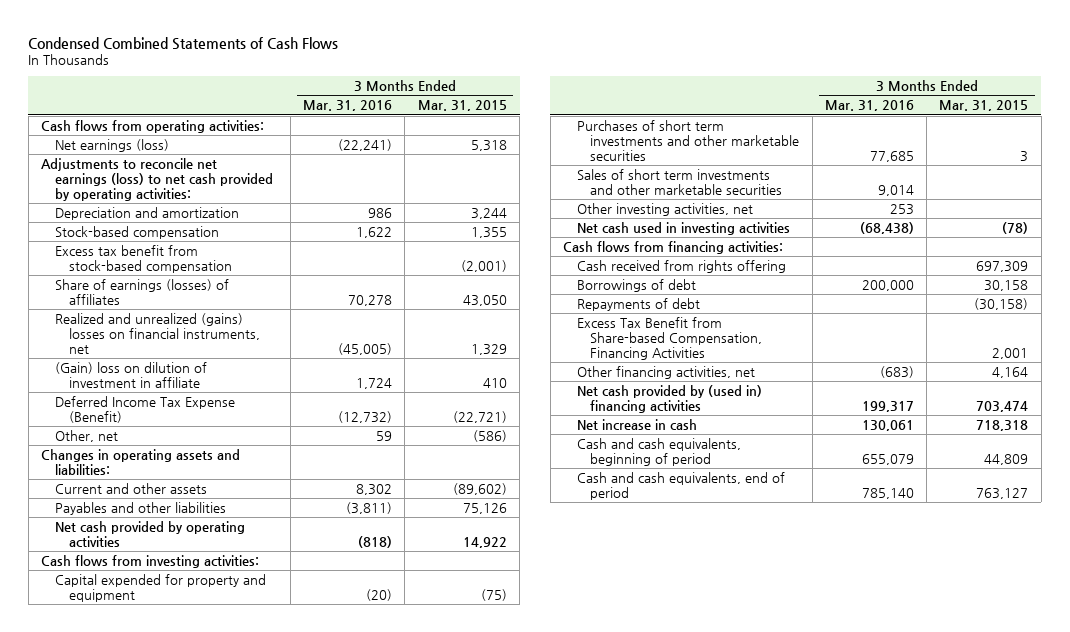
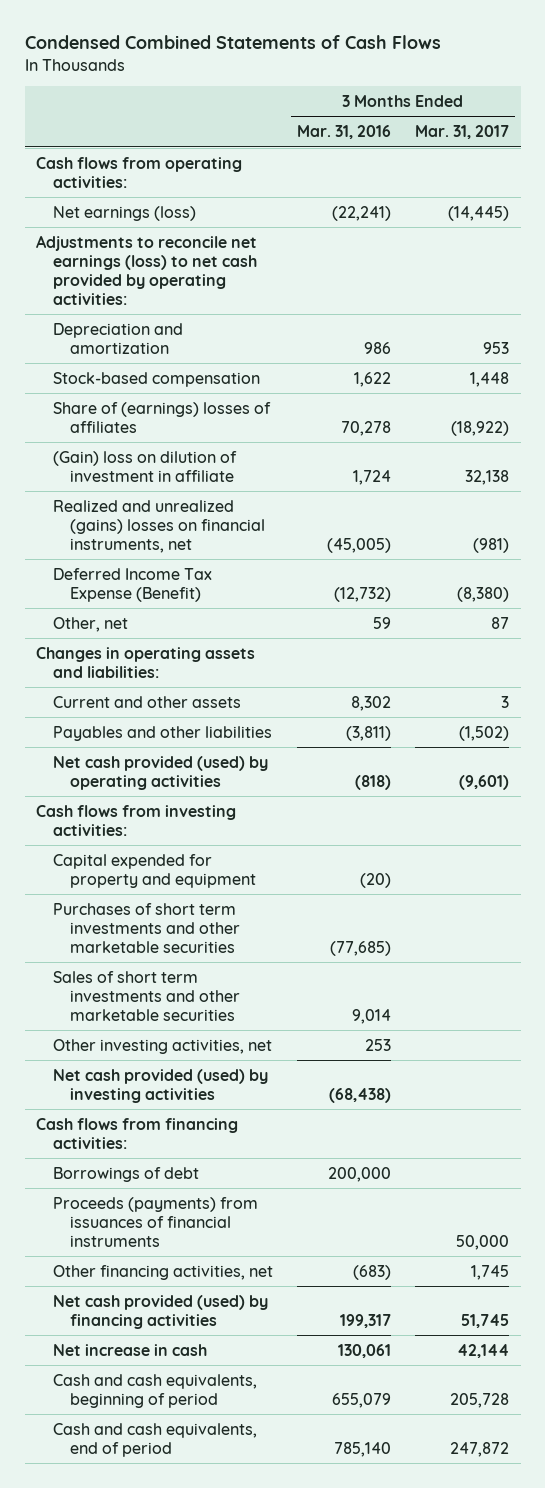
- | 3 Months Ended Mar. 31, 2016 | 3 Months Ended Mar. 31, 2015
+ | 3 Months Ended Mar. 31, 2016 | 3 Months Ended Mar. 31, 2017
- Excess tax benefit from stock-based compensation | | (2,001)
- Share of earnings (losses) of affiliates | 70,278 | 43,050
+ Share of (earnings) losses of affiliates | 70,278 | (18,922)
moved down: Realized and unrealized (gains) losses on financial instruments, net | (45,005) | (981)
- Net cash provided by operating activities | (818) | 14,922
+ Net cash provided (used) by operating activities | (818) | (9,601)
- Purchases of short term investments and other marketable securities | 77,685 | 3
+ Purchases of short term investments and other marketable securities | (77,685) |
- Net cash used in investing activities | (68,438) | (78)
+ Net cash provided (used) by investing activities | (68,438) |
- Cash received from rights offering | | 697,309
- Repayments of debt | | (30,158)
- Excess Tax Benefit from Share-based Compensation, Financing Activities | | 2,001
+ Proceeds (payments) from issuances of financial instruments | | 50,000
- Net cash provided by (used in) financing activities | 199,317 | 703,474
+ Net cash provided (used) by financing activities | 199,317 | 51,745

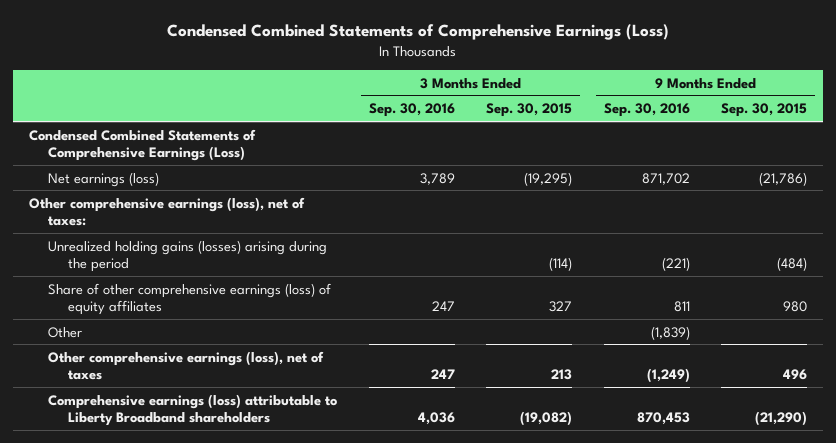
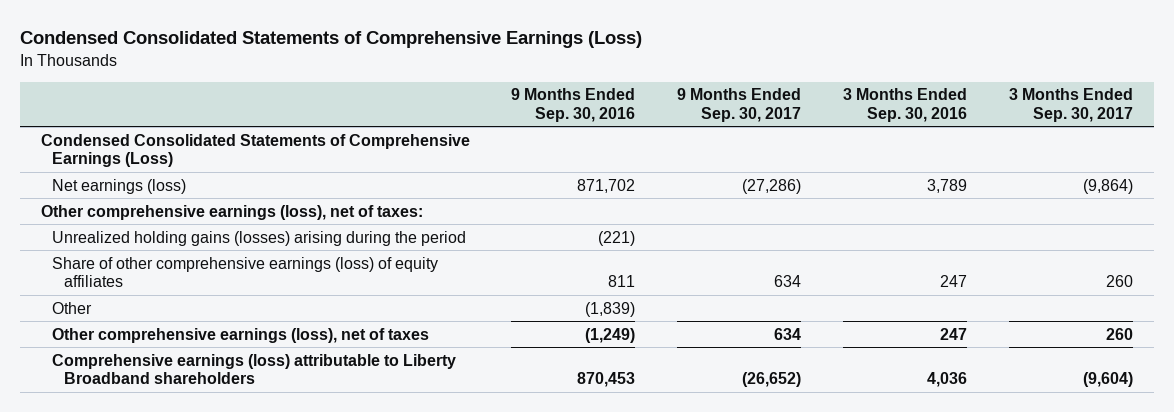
- Condensed Combined Statements of Comprehensive Earnings (Loss)
+ Condensed Consolidated Statements of Comprehensive Earnings (Loss)
- | 3 Months Ended Sep. 30, 2016 | 3 Months Ended Sep. 30, 2015 | 9 Months Ended Sep. 30, 2016 | 9 Months Ended Sep. 30, 2015
+ | 9 Months Ended Sep. 30, 2016 | 9 Months Ended Sep. 30, 2017 | 3 Months Ended Sep. 30, 2016 | 3 Months Ended Sep. 30, 2017
- Condensed Combined Statements of Comprehensive Earnings (Loss)
+ Condensed Consolidated Statements of Comprehensive Earnings (Loss)

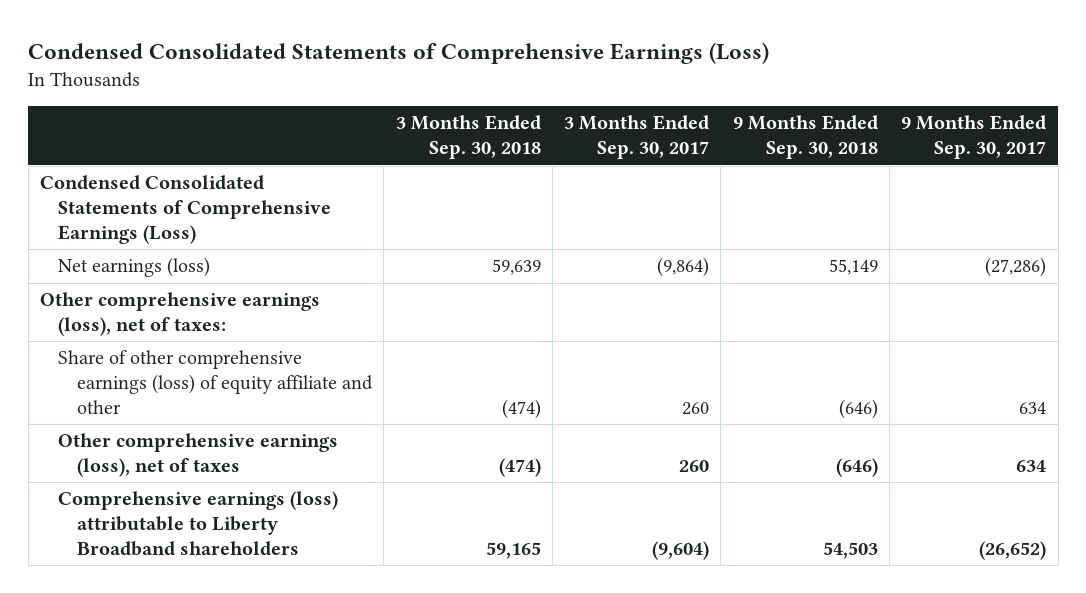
- | 9 Months Ended Sep. 30, 2016 | 9 Months Ended Sep. 30, 2017 | 3 Months Ended Sep. 30, 2016 | 3 Months Ended Sep. 30, 2017
+ | 3 Months Ended Sep. 30, 2018 | 3 Months Ended Sep. 30, 2017 | 9 Months Ended Sep. 30, 2018 | 9 Months Ended Sep. 30, 2017
- Unrealized holding gains (losses) arising during the period | (221) | | |
- Share of other comprehensive earnings (loss) of equity affiliates | 811 | 634 | 247 | 260
- Other | (1,839) | | |
+ Share of other comprehensive earnings (loss) of equity affiliate and other | (474) | 260 | (646) | 634

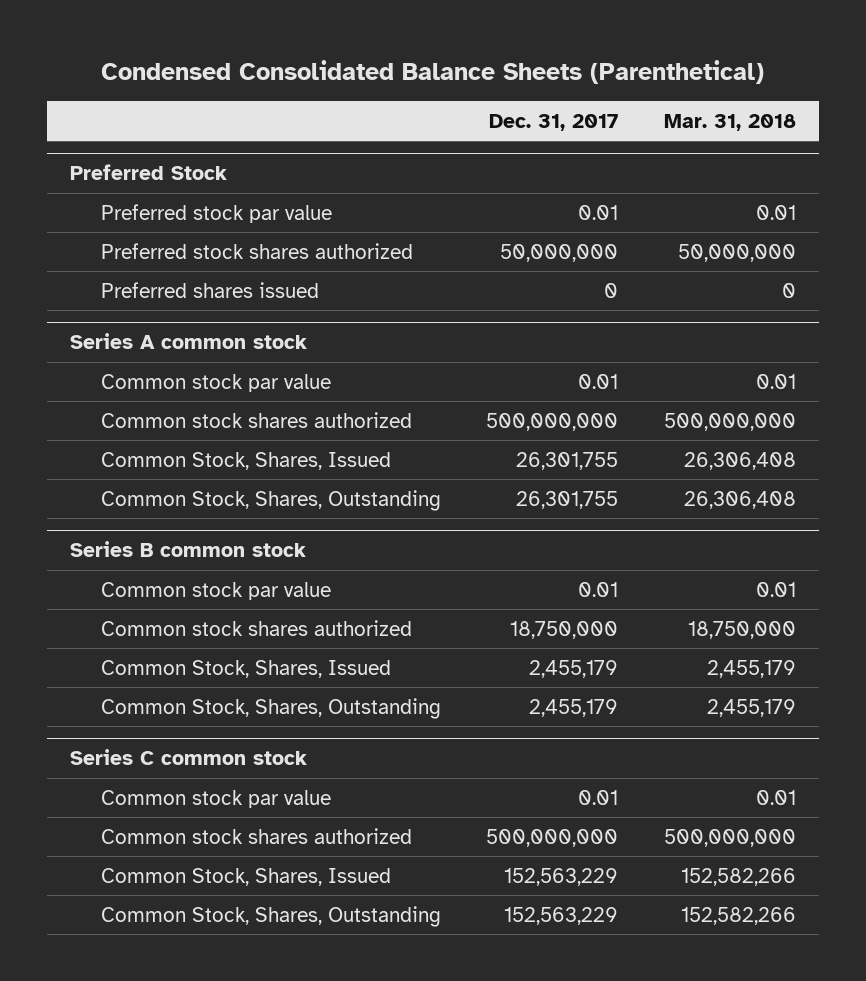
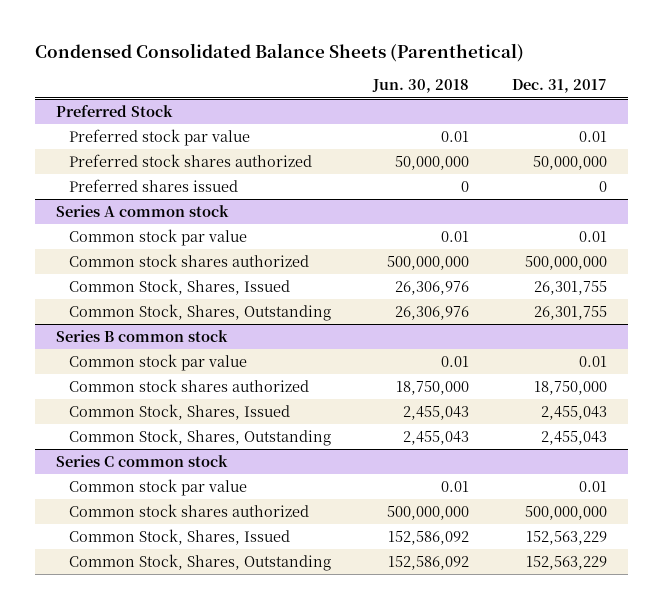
- | Dec. 31, 2017 | Mar. 31, 2018
+ | Jun. 30, 2018 | Dec. 31, 2017
@ Series B common stock
- Common Stock, Shares, Issued | 2,455,179 | 2,455,179
- Common Stock, Shares, Outstanding | 2,455,179 | 2,455,179
+ Common Stock, Shares, Issued | 2,455,043 | 2,455,043
+ Common Stock, Shares, Outstanding | 2,455,043 | 2,455,043

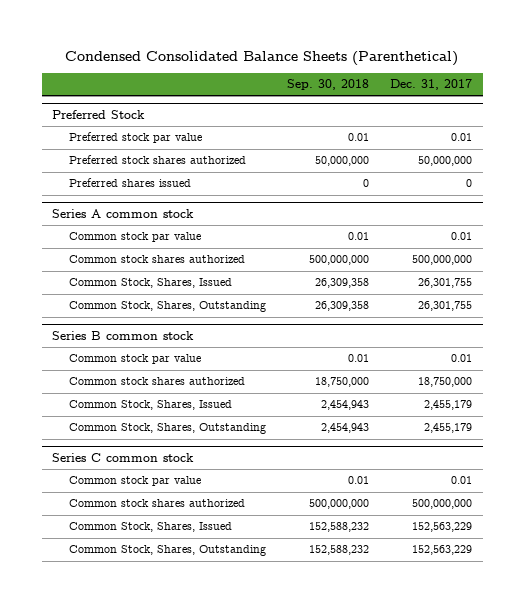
- | Jun. 30, 2018 | Dec. 31, 2017
+ | Sep. 30, 2018 | Dec. 31, 2017
@ Series B common stock
- Common Stock, Shares, Issued | 2,455,043 | 2,455,043
- Common Stock, Shares, Outstanding | 2,455,043 | 2,455,043
+ Common Stock, Shares, Issued | 2,454,943 | 2,455,179
+ Common Stock, Shares, Outstanding | 2,454,943 | 2,455,179

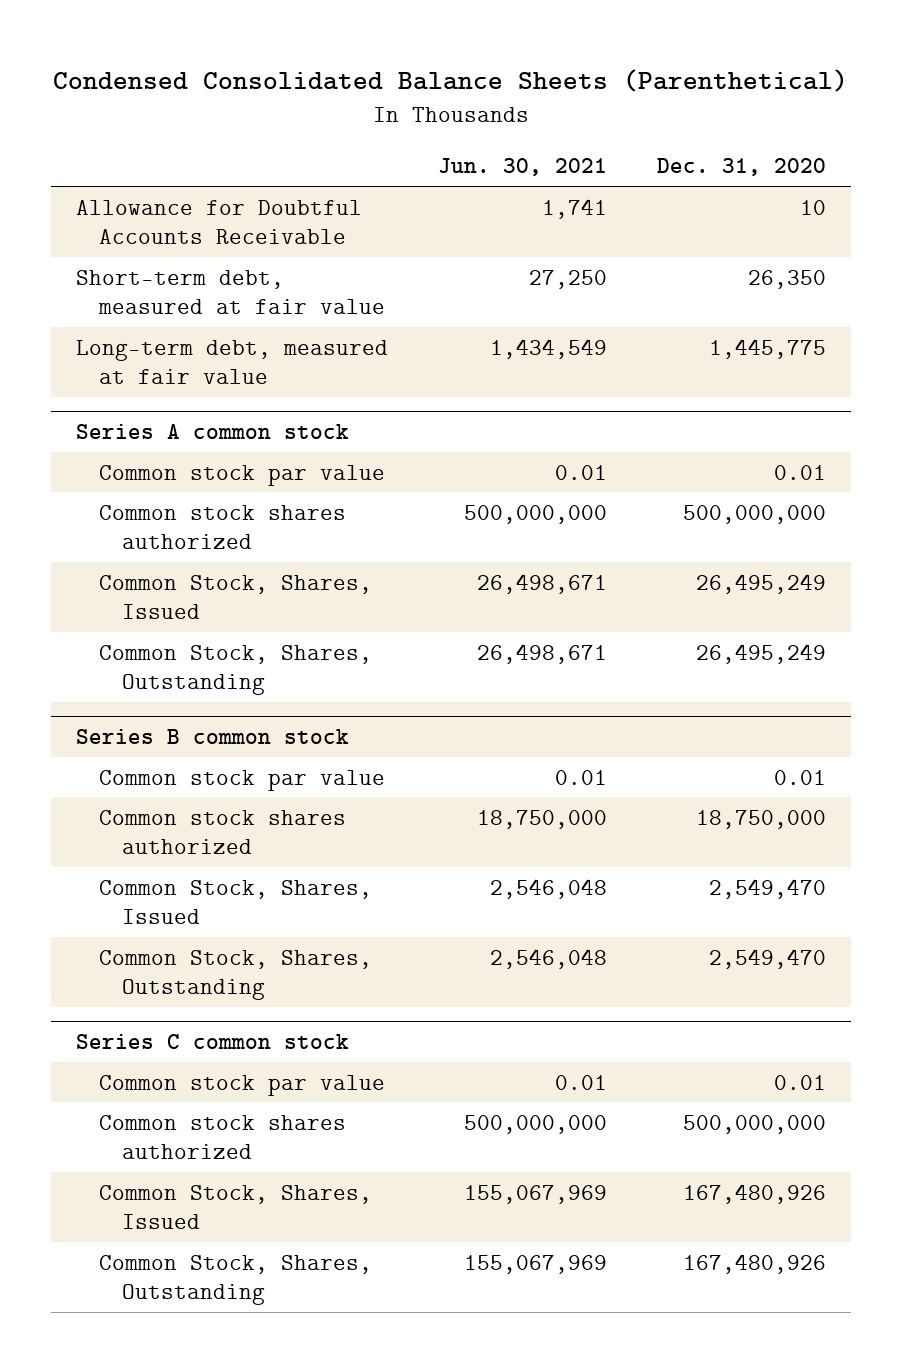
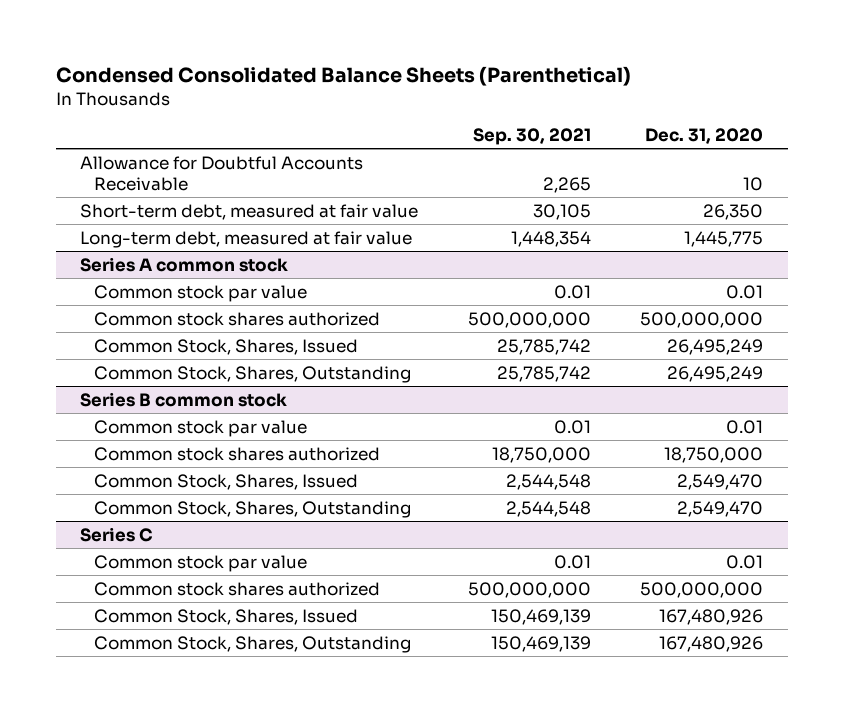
- | Jun. 30, 2021 | Dec. 31, 2020
+ | Sep. 30, 2021 | Dec. 31, 2020
- Series C common stock
+ Series C

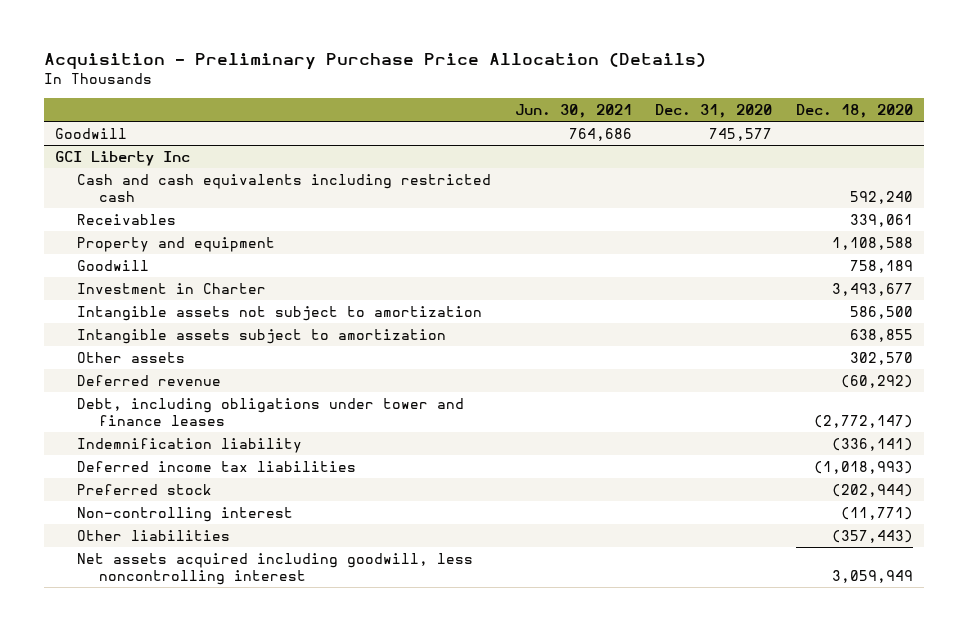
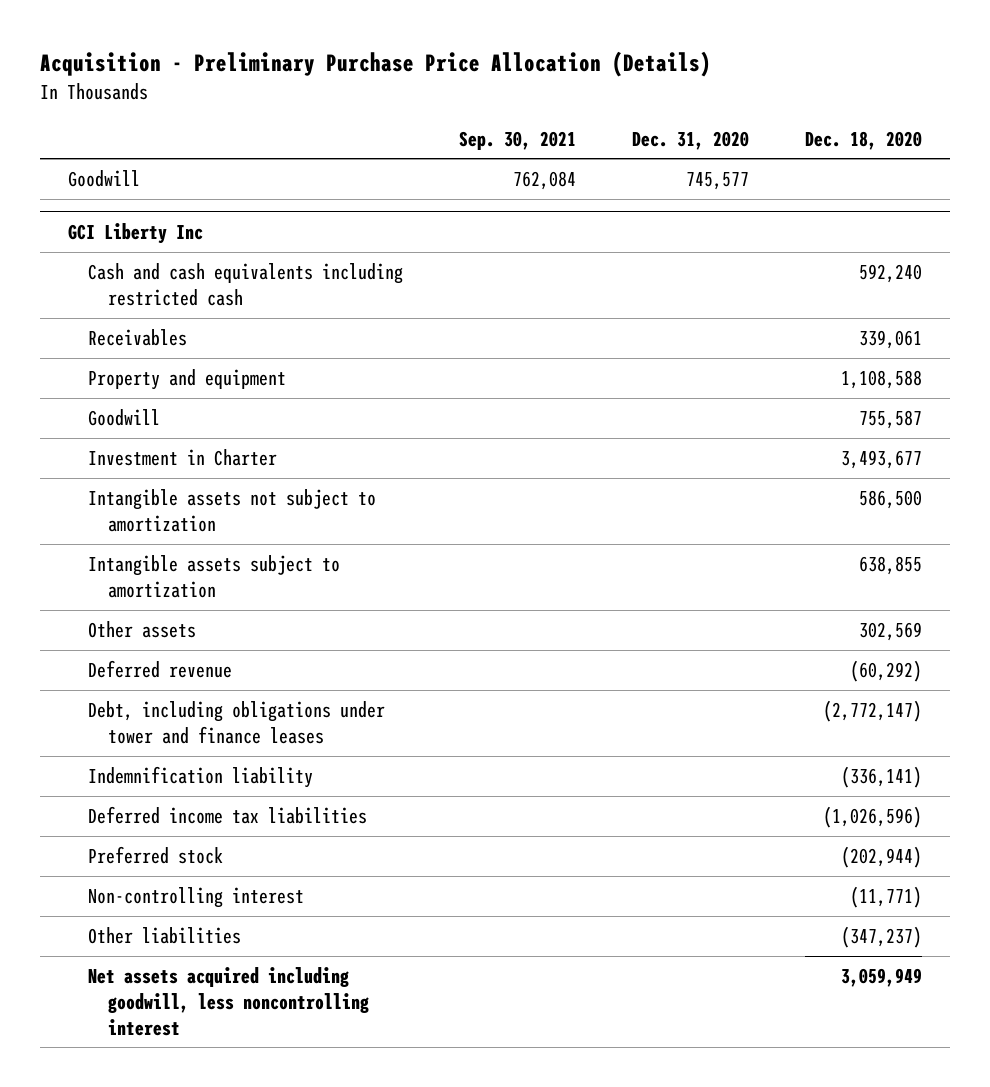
- | Jun. 30, 2021 | Dec. 31, 2020 | Dec. 18, 2020
+ | Sep. 30, 2021 | Dec. 31, 2020 | Dec. 18, 2020
@ GCI Liberty Inc
- Goodwill | | | 758,189
+ Goodwill | | | 755,587
- Other assets | | | 302,570
+ Other assets | | | 302,569
- Deferred income tax liabilities | | | (1,018,993)
+ Deferred income tax liabilities | | | (1,026,596)
- Other liabilities | | | (357,443)
+ Other liabilities | | | (347,237)

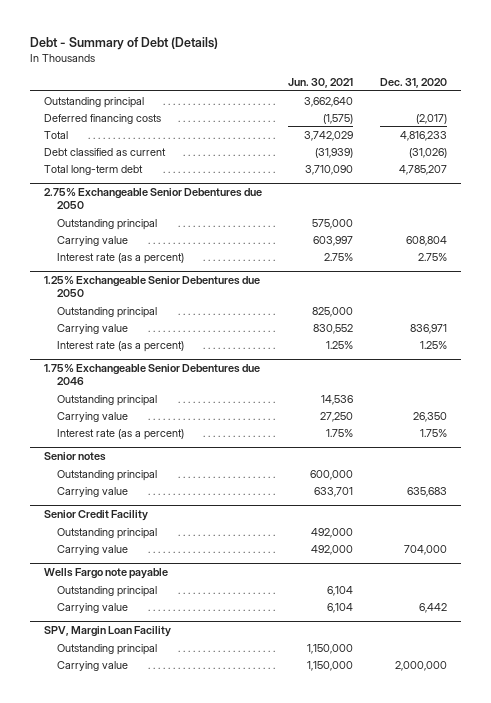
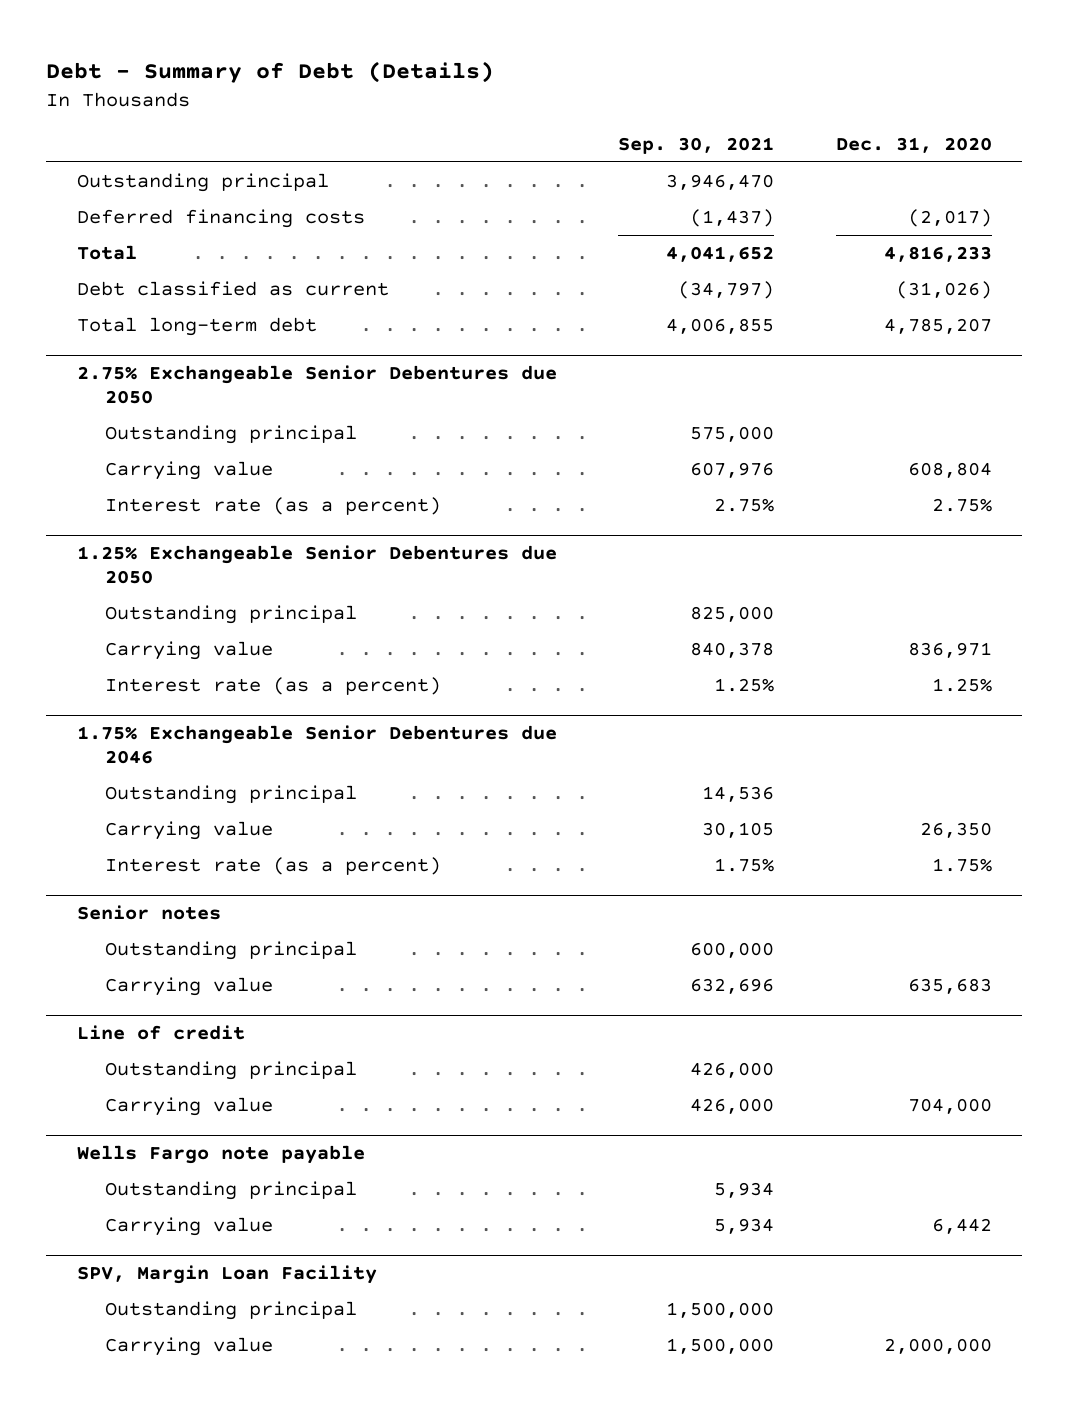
- | Jun. 30, 2021 | Dec. 31, 2020
+ | Sep. 30, 2021 | Dec. 31, 2020
- Senior Credit Facility
+ Line of credit

